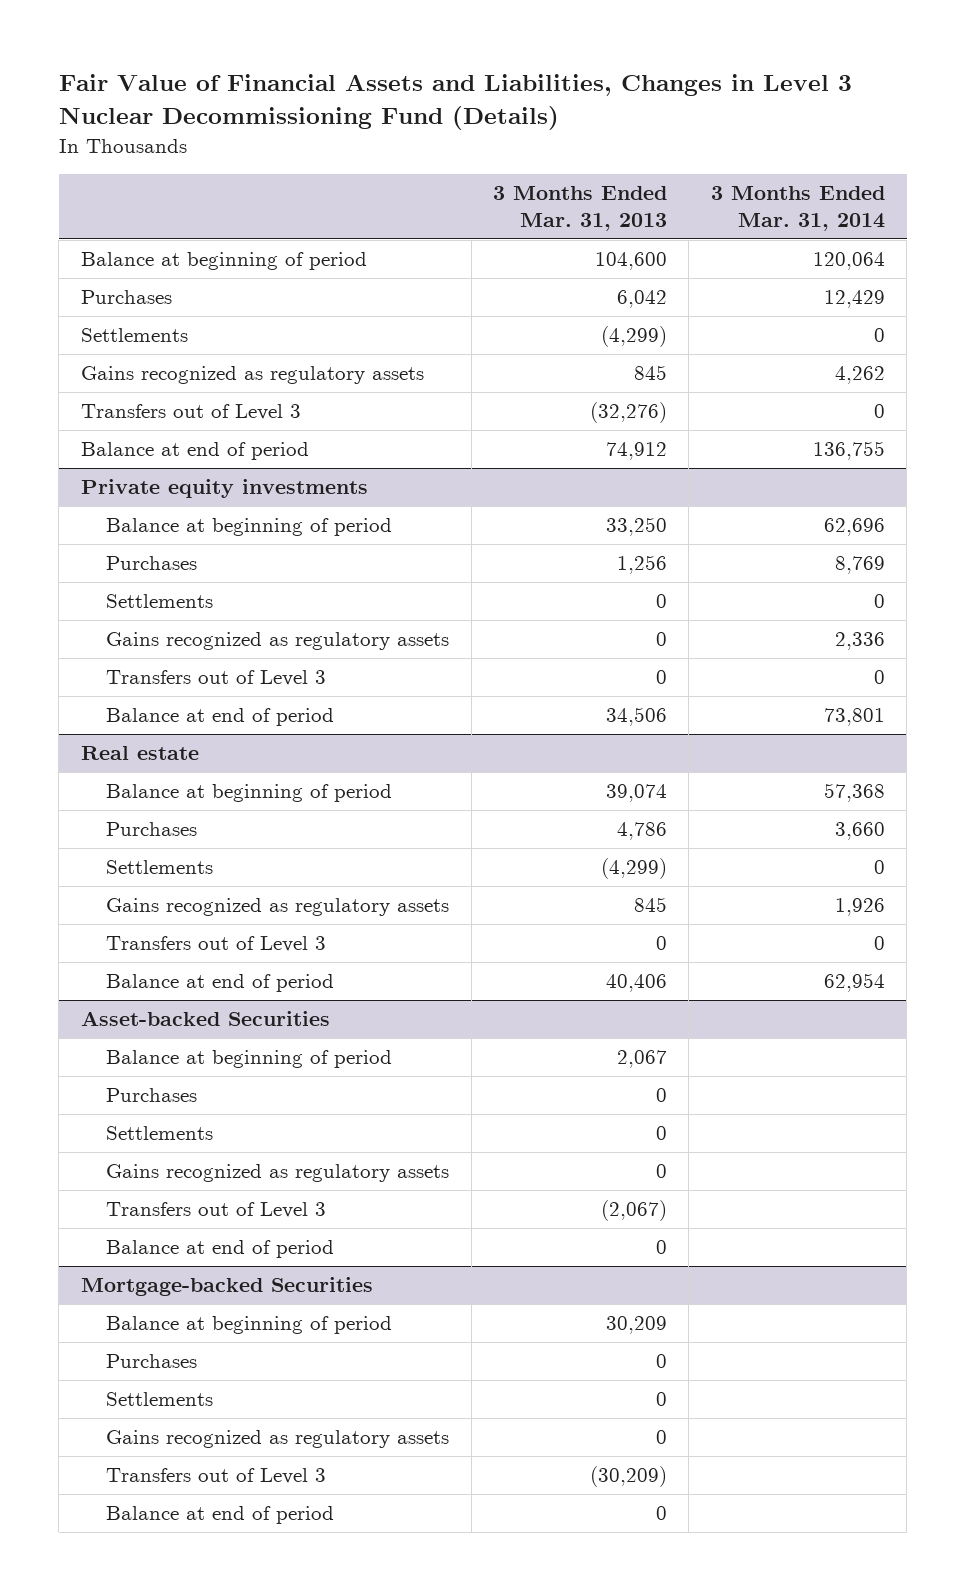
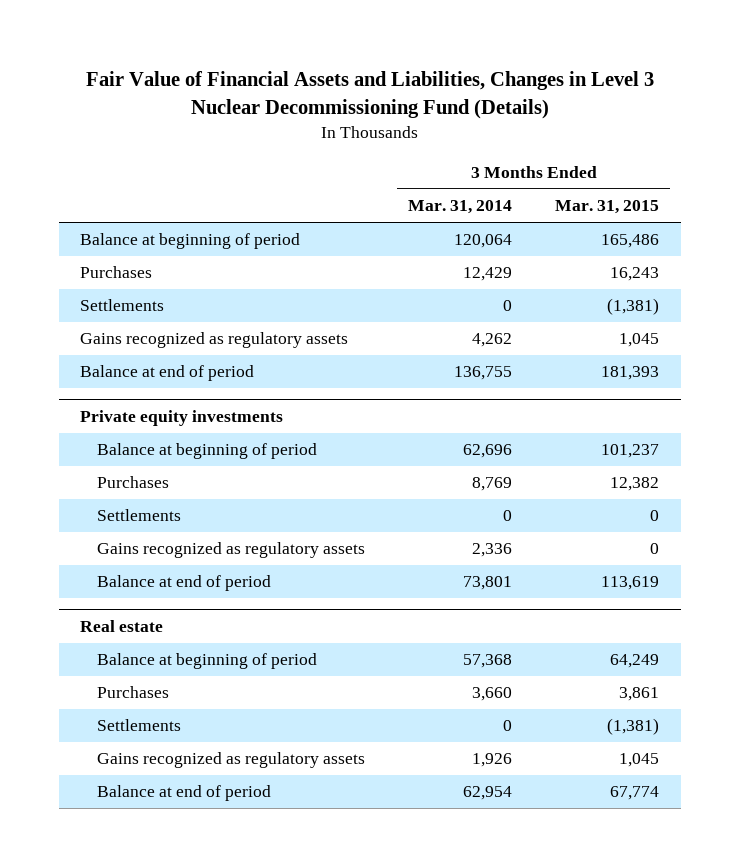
- | 3 Months Ended Mar. 31, 2013 | 3 Months Ended Mar. 31, 2014
+ | 3 Months Ended Mar. 31, 2014 | 3 Months Ended Mar. 31, 2015
- Transfers out of Level 3 | (32,276) | 0
@ Private equity investments
- Transfers out of Level 3 | 0 | 0
@ Real estate
- Transfers out of Level 3 | 0 | 0
- Asset-backed Securities
- Balance at beginning of period | 2,067 |
- Purchases | 0 |
- Settlements | 0 |
- Gains recognized as regulatory assets | 0 |
- Transfers out of Level 3 | (2,067) |
- Balance at end of period | 0 |
- Mortgage-backed Securities
- Balance at beginning of period | 30,209 |
- Purchases | 0 |
- Settlements | 0 |
- Gains recognized as regulatory assets | 0 |
- Transfers out of Level 3 | (30,209) |
- Balance at end of period | 0 |

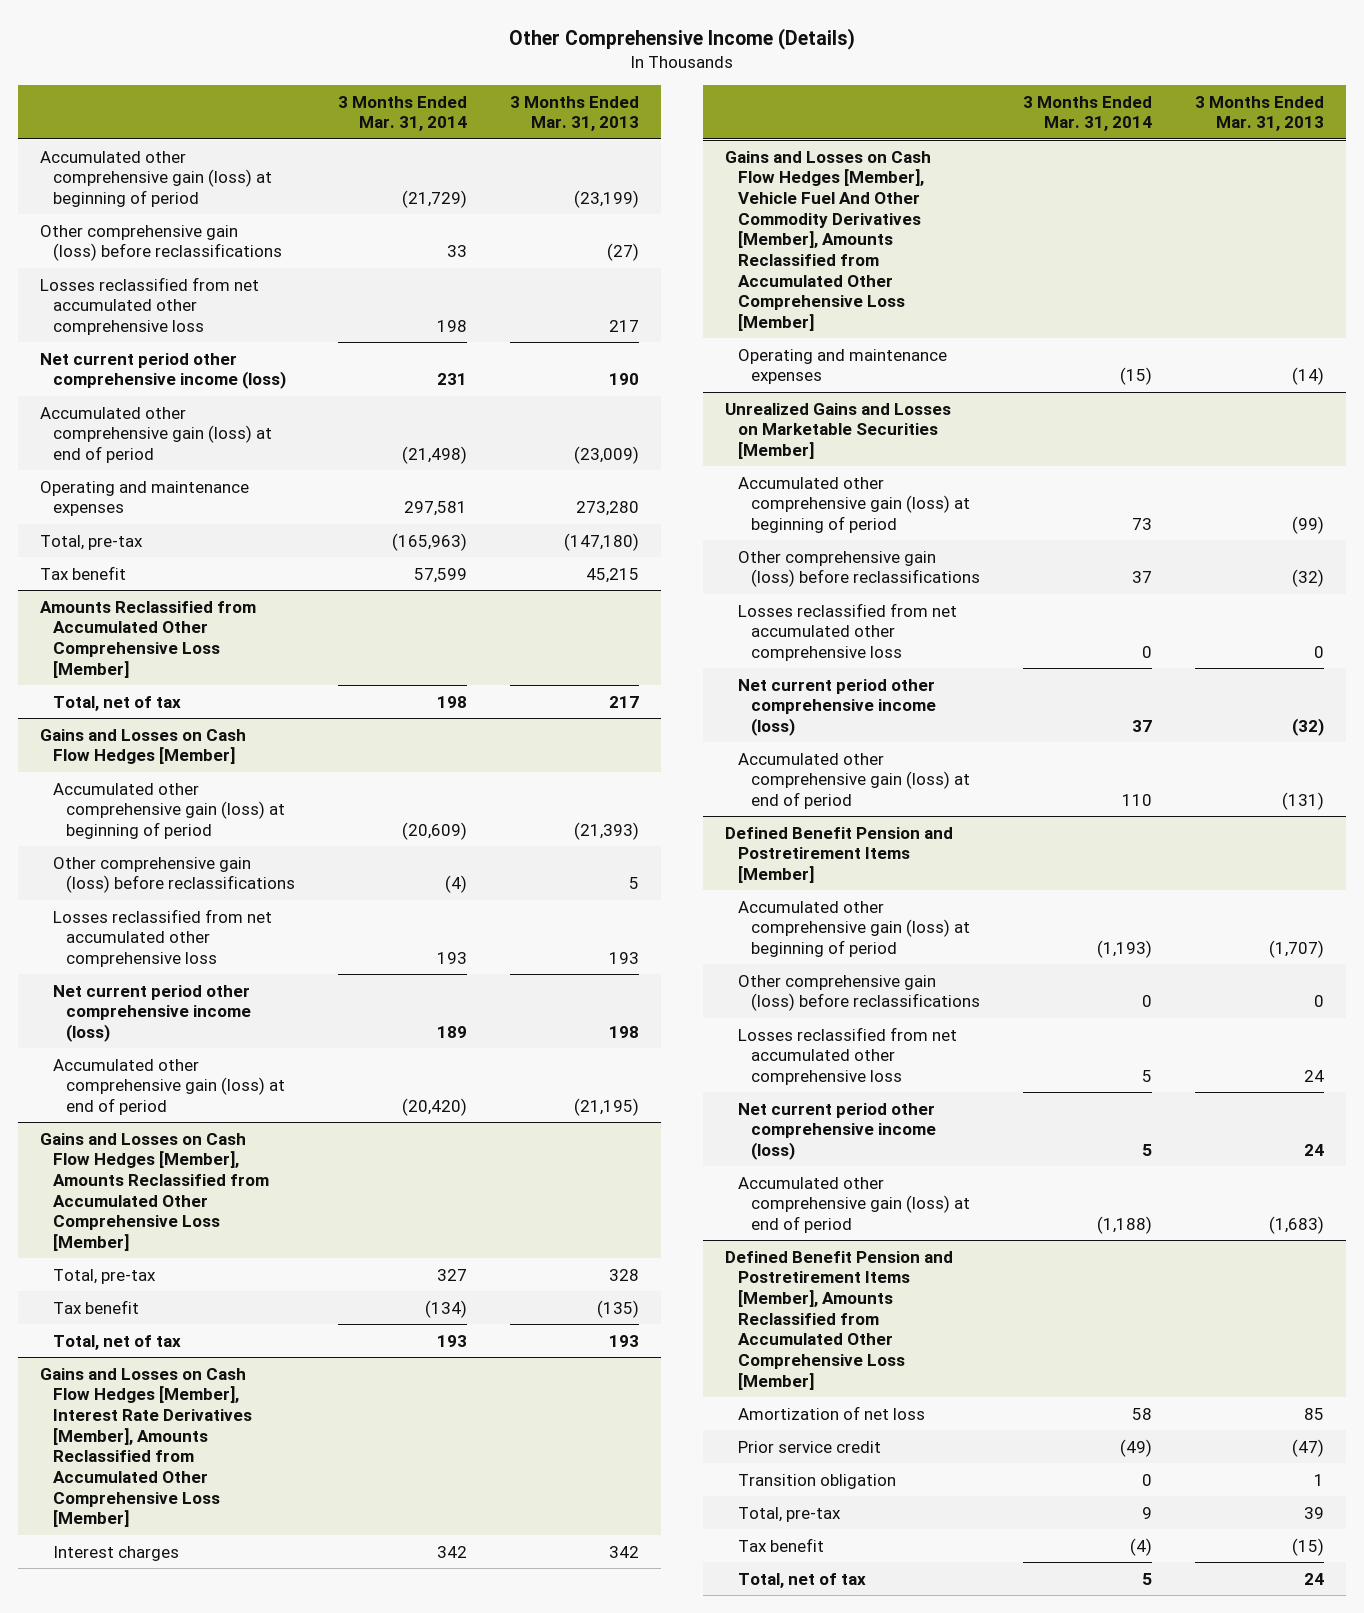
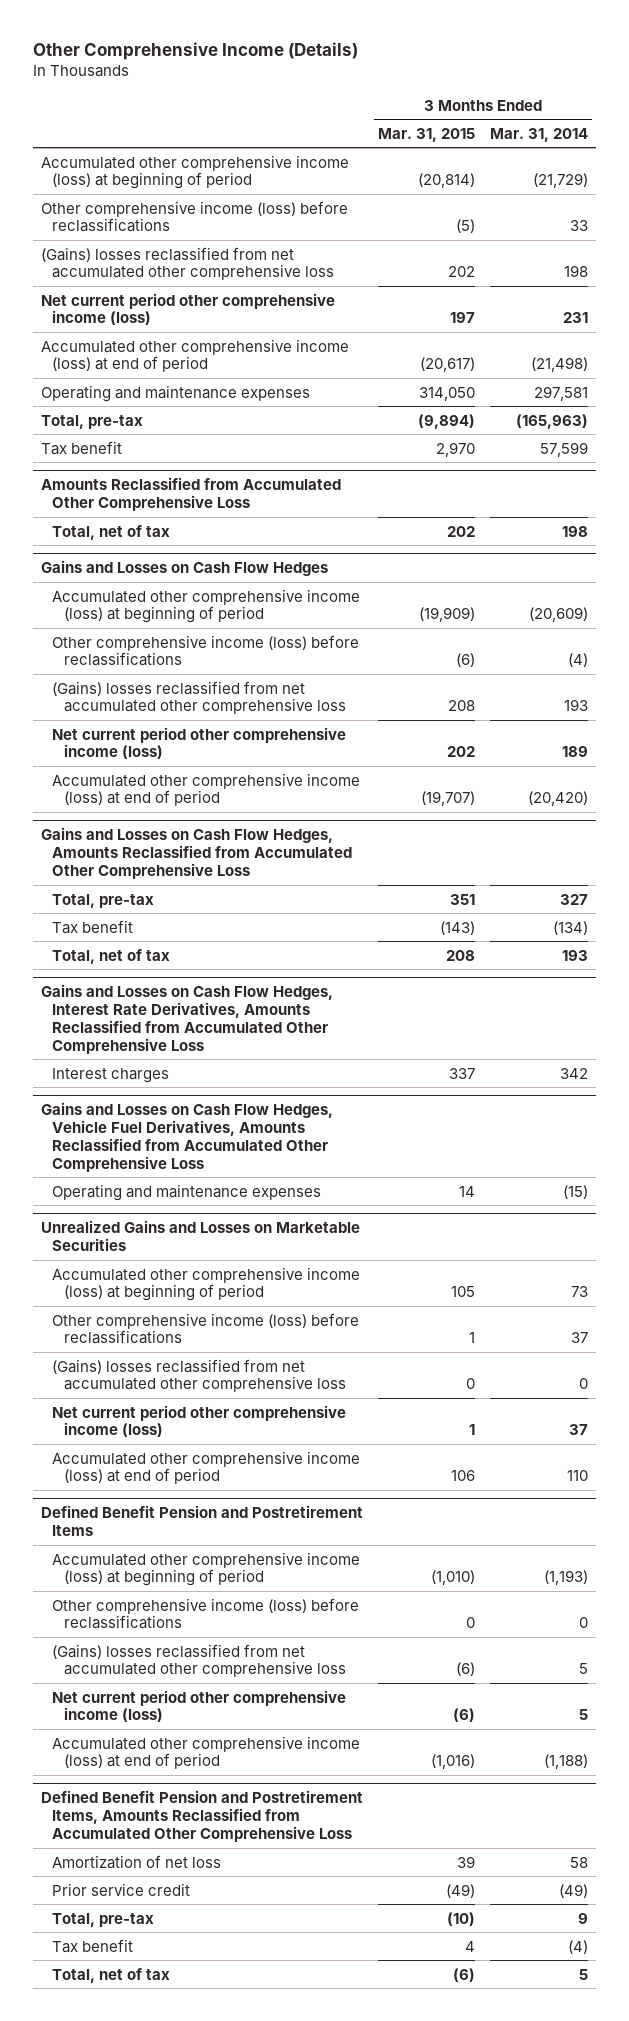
- | 3 Months Ended Mar. 31, 2014 | 3 Months Ended Mar. 31, 2013
+ | 3 Months Ended Mar. 31, 2015 | 3 Months Ended Mar. 31, 2014
- Accumulated other comprehensive gain (loss) at beginning of period | (21,729) | (23,199)
- Other comprehensive gain (loss) before reclassifications | 33 | (27)
- Losses reclassified from net accumulated other comprehensive loss | 198 | 217
+ Accumulated other comprehensive income (loss) at beginning of period | (20,814) | (21,729)
+ Other comprehensive income (loss) before reclassifications | (5) | 33
+ (Gains) losses reclassified from net accumulated other comprehensive loss | 202 | 198
- Accumulated other comprehensive gain (loss) at end of period | (21,498) | (23,009)
+ Accumulated other comprehensive income (loss) at end of period | (20,617) | (21,498)
- Amounts Reclassified from Accumulated Other Comprehensive Loss [Member]
+ Amounts Reclassified from Accumulated Other Comprehensive Loss
- Gains and Losses on Cash Flow Hedges [Member]
- Accumulated other comprehensive gain (loss) at beginning of period | (20,609) | (21,393)
- Other comprehensive gain (loss) before reclassifications | (4) | 5
- Losses reclassified from net accumulated other comprehensive loss | 193 | 193
+ Gains and Losses on Cash Flow Hedges
+ Accumulated other comprehensive income (loss) at beginning of period | (19,909) | (20,609)
+ Other comprehensive income (loss) before reclassifications | (6) | (4)
+ (Gains) losses reclassified from net accumulated other comprehensive loss | 208 | 193
- Accumulated other comprehensive gain (loss) at end of period | (20,420) | (21,195)
- Gains and Losses on Cash Flow Hedges [Member], Amounts Reclassified from Accumulated Other Comprehensive Loss [Member]
+ Accumulated other comprehensive income (loss) at end of period | (19,707) | (20,420)
+ Gains and Losses on Cash Flow Hedges, Amounts Reclassified from Accumulated Other Comprehensive Loss
- Gains and Losses on Cash Flow Hedges [Member], Interest Rate Derivatives [Member], Amounts Reclassified from Accumulated Other Comprehensive Loss [Member]
+ Gains and Losses on Cash Flow Hedges, Interest Rate Derivatives, Amounts Reclassified from Accumulated Other Comprehensive Loss
- Gains and Losses on Cash Flow Hedges [Member], Vehicle Fuel And Other Commodity Derivatives [Member], Amounts Reclassified from Accumulated Other Comprehensive Loss [Member]
+ Gains and Losses on Cash Flow Hedges, Vehicle Fuel Derivatives, Amounts Reclassified from Accumulated Other Comprehensive Loss
- Unrealized Gains and Losses on Marketable Securities [Member]
- Accumulated other comprehensive gain (loss) at beginning of period | 73 | (99)
- Other comprehensive gain (loss) before reclassifications | 37 | (32)
- Losses reclassified from net accumulated other comprehensive loss | 0 | 0
+ Unrealized Gains and Losses on Marketable Securities
+ Accumulated other comprehensive income (loss) at beginning of period | 105 | 73
+ Other comprehensive income (loss) before reclassifications | 1 | 37
+ (Gains) losses reclassified from net accumulated other comprehensive loss | 0 | 0
- Accumulated other comprehensive gain (loss) at end of period | 110 | (131)
- Defined Benefit Pension and Postretirement Items [Member]
- Accumulated other comprehensive gain (loss) at beginning of period | (1,193) | (1,707)
- Other comprehensive gain (loss) before reclassifications | 0 | 0
- Losses reclassified from net accumulated other comprehensive loss | 5 | 24
+ Accumulated other comprehensive income (loss) at end of period | 106 | 110
+ Defined Benefit Pension and Postretirement Items
+ Accumulated other comprehensive income (loss) at beginning of period | (1,010) | (1,193)
+ Other comprehensive income (loss) before reclassifications | 0 | 0
+ (Gains) losses reclassified from net accumulated other comprehensive loss | (6) | 5
- Accumulated other comprehensive gain (loss) at end of period | (1,188) | (1,683)
- Defined Benefit Pension and Postretirement Items [Member], Amounts Reclassified from Accumulated Other Comprehensive Loss [Member]
+ Accumulated other comprehensive income (loss) at end of period | (1,016) | (1,188)
+ Defined Benefit Pension and Postretirement Items, Amounts Reclassified from Accumulated Other Comprehensive Loss
- Transition obligation | 0 | 1

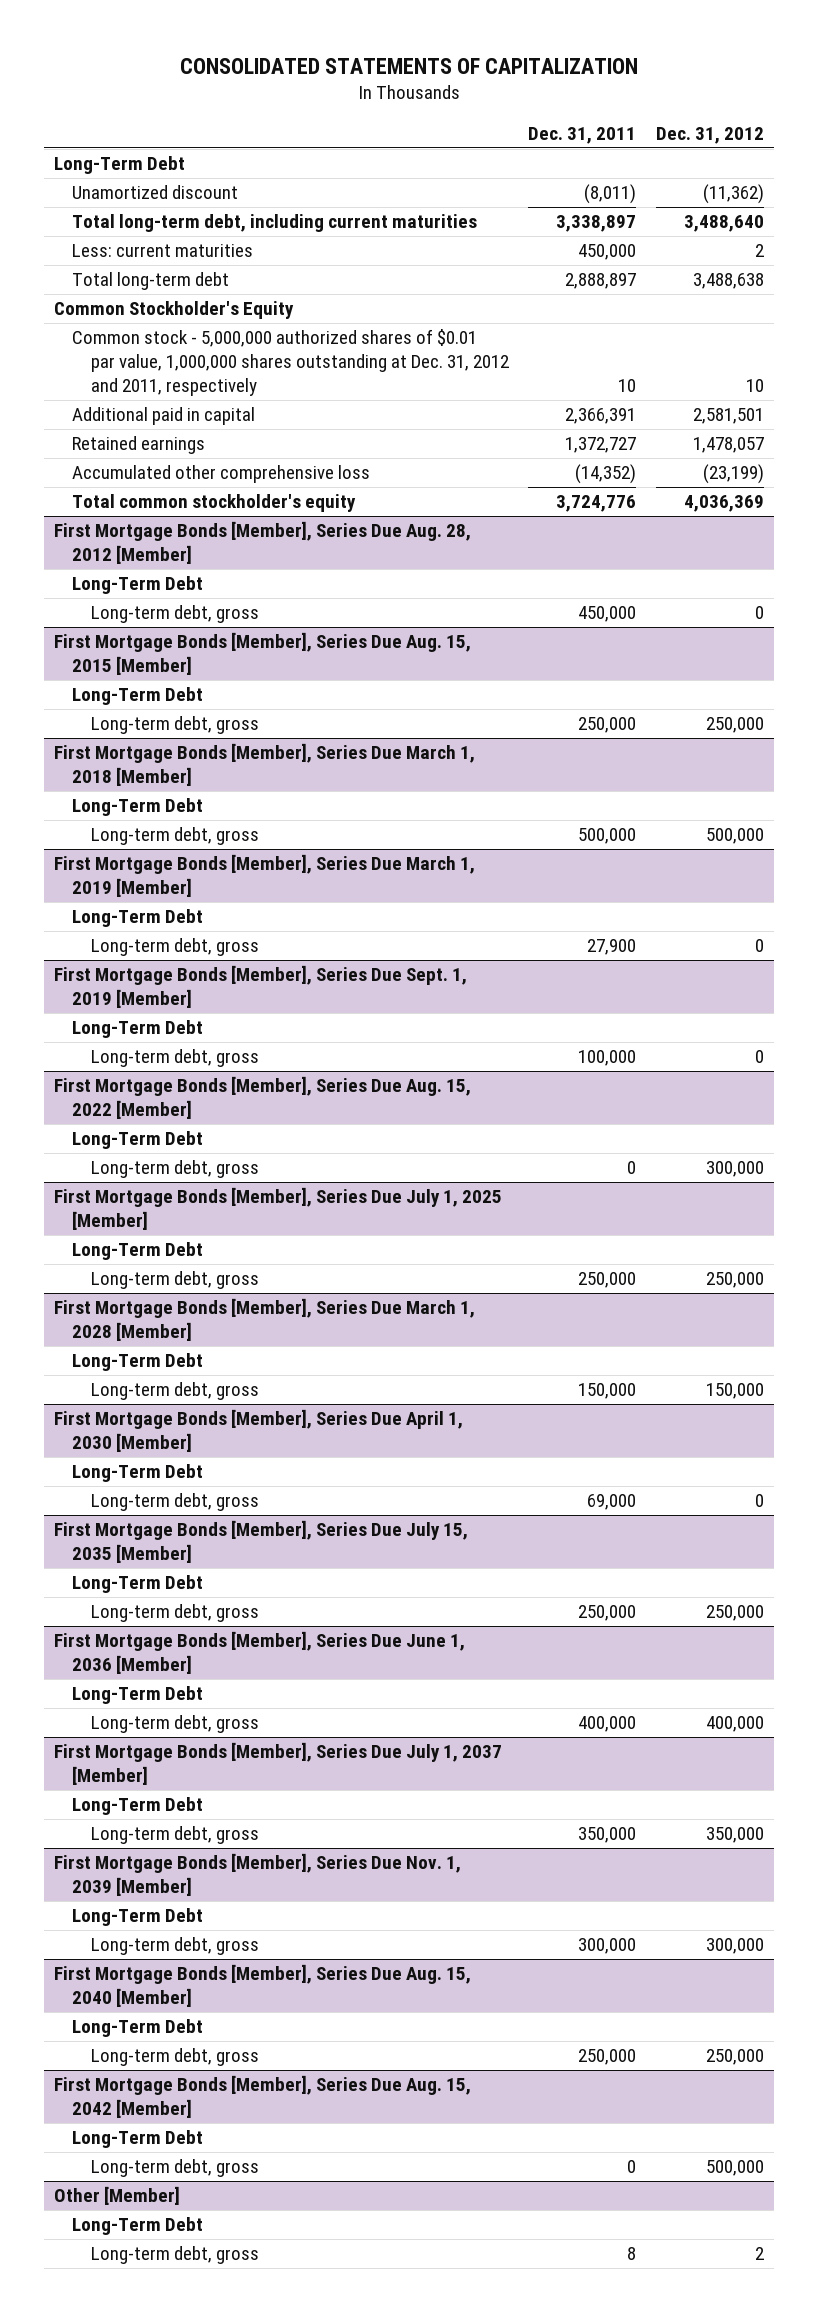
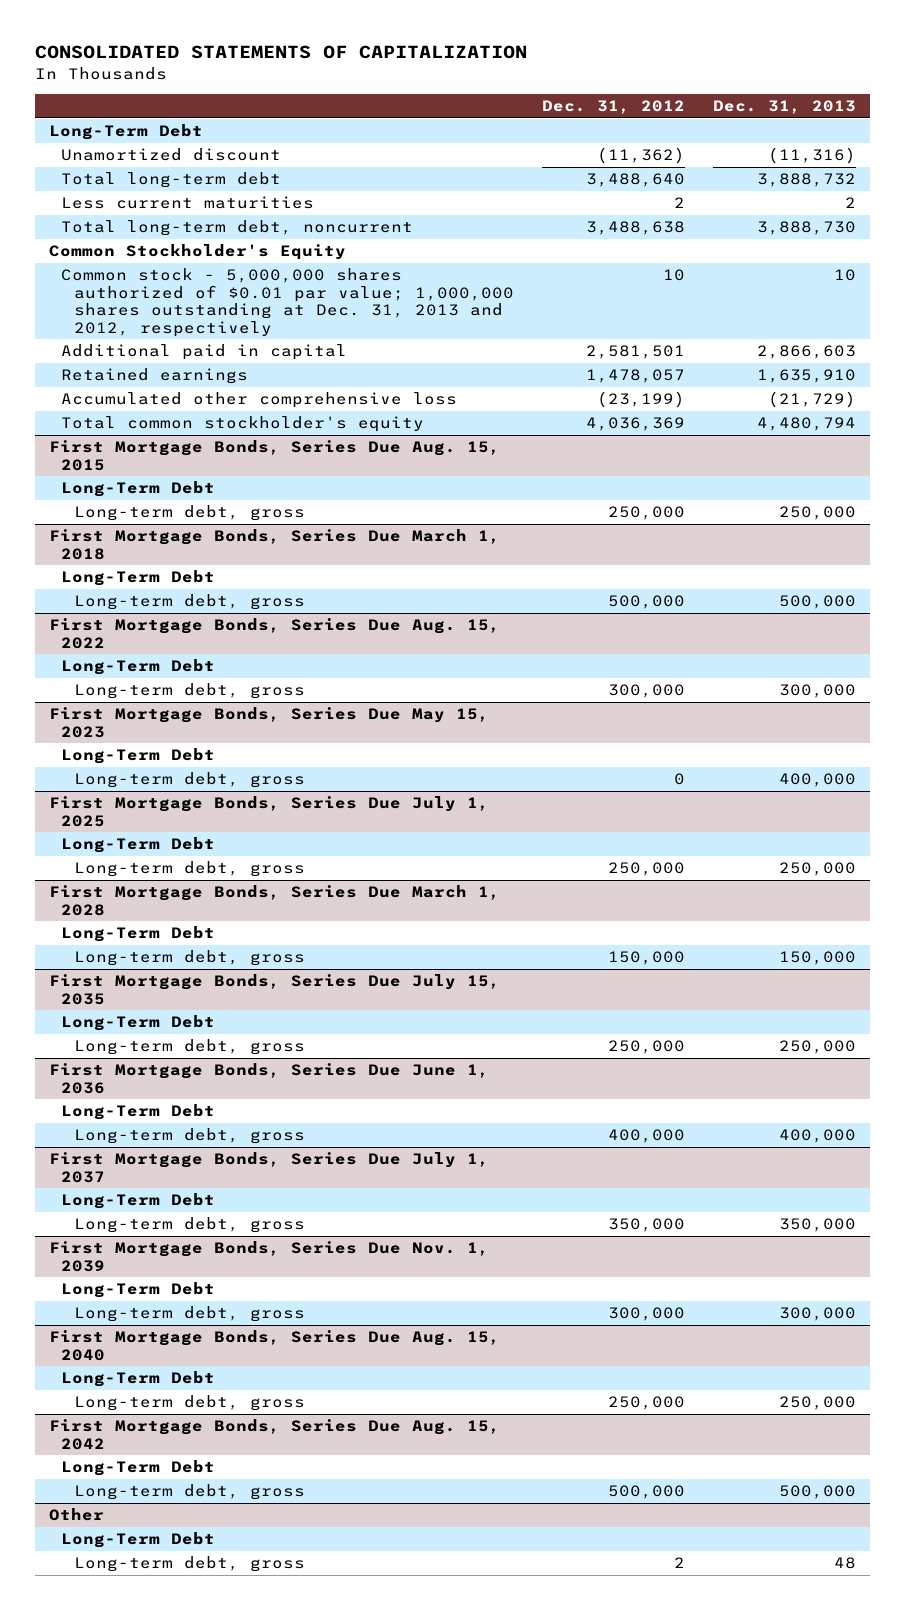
- | Dec. 31, 2011 | Dec. 31, 2012
+ | Dec. 31, 2012 | Dec. 31, 2013
- Total long-term debt, including current maturities | 3,338,897 | 3,488,640
- Less: current maturities | 450,000 | 2
- Total long-term debt | 2,888,897 | 3,488,638
+ Total long-term debt | 3,488,640 | 3,888,732
+ Less current maturities | 2 | 2
+ Total long-term debt, noncurrent | 3,488,638 | 3,888,730
- Common stock - 5,000,000 authorized shares of $0.01 par value, 1,000,000 shares outstanding at Dec. 31, 2012 and 2011, respectively | 10 | 10
+ Common stock - 5,000,000 shares authorized of $0.01 par value; 1,000,000 shares outstanding at Dec. 31, 2013 and 2012, respectively | 10 | 10
- First Mortgage Bonds [Member], Series Due Aug. 28, 2012 [Member]
- Long-Term Debt
- Long-term debt, gross | 450,000 | 0
- First Mortgage Bonds [Member], Series Due Aug. 15, 2015 [Member]
+ First Mortgage Bonds, Series Due Aug. 15, 2015
- First Mortgage Bonds [Member], Series Due March 1, 2018 [Member]
+ First Mortgage Bonds, Series Due March 1, 2018
- First Mortgage Bonds [Member], Series Due March 1, 2019 [Member]
+ First Mortgage Bonds, Series Due Aug. 15, 2022
- Long-term debt, gross | 27,900 | 0
- First Mortgage Bonds [Member], Series Due Sept. 1, 2019 [Member]
+ Long-term debt, gross | 300,000 | 300,000
+ First Mortgage Bonds, Series Due May 15, 2023
- First Mortgage Bonds [Member], Series Due Aug. 15, 2022 [Member]
- Long-Term Debt
- Long-term debt, gross | 0 | 300,000
- First Mortgage Bonds [Member], Series Due July 1, 2025 [Member]
+ First Mortgage Bonds, Series Due July 1, 2025
- First Mortgage Bonds [Member], Series Due March 1, 2028 [Member]
+ First Mortgage Bonds, Series Due March 1, 2028
- First Mortgage Bonds [Member], Series Due April 1, 2030 [Member]
- Long-Term Debt
- Long-term debt, gross | 69,000 | 0
- First Mortgage Bonds [Member], Series Due July 15, 2035 [Member]
+ First Mortgage Bonds, Series Due July 15, 2035
- First Mortgage Bonds [Member], Series Due June 1, 2036 [Member]
+ First Mortgage Bonds, Series Due June 1, 2036
- First Mortgage Bonds [Member], Series Due July 1, 2037 [Member]
+ First Mortgage Bonds, Series Due July 1, 2037
- First Mortgage Bonds [Member], Series Due Nov. 1, 2039 [Member]
+ First Mortgage Bonds, Series Due Nov. 1, 2039
- First Mortgage Bonds [Member], Series Due Aug. 15, 2040 [Member]
+ First Mortgage Bonds, Series Due Aug. 15, 2040
- First Mortgage Bonds [Member], Series Due Aug. 15, 2042 [Member]
+ First Mortgage Bonds, Series Due Aug. 15, 2042
- Other [Member]
+ Other

